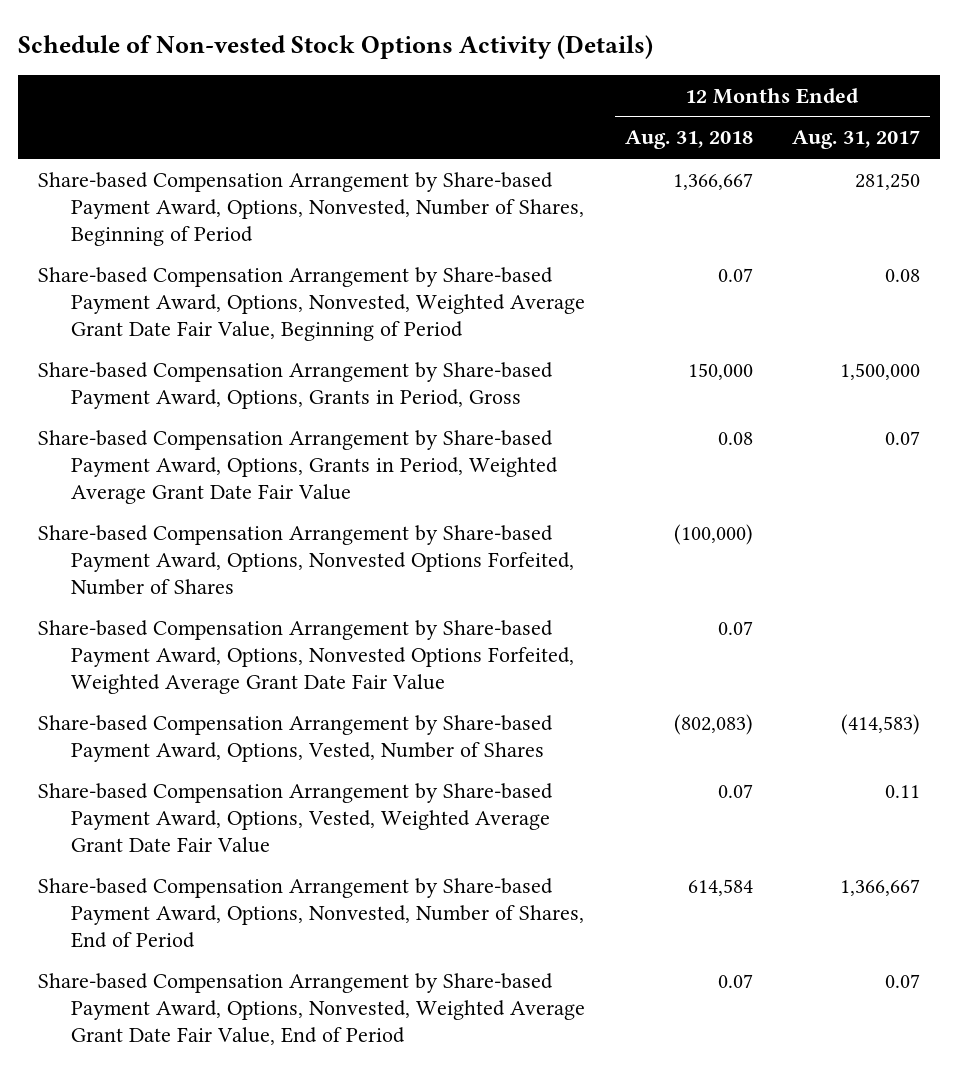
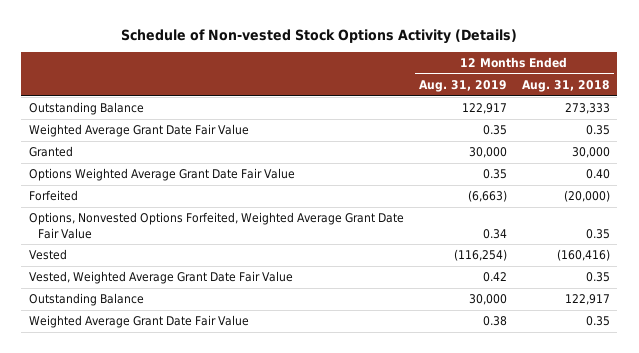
- | 12 Months Ended Aug. 31, 2018 | 12 Months Ended Aug. 31, 2017
+ | 12 Months Ended Aug. 31, 2019 | 12 Months Ended Aug. 31, 2018
- Share-based Compensation Arrangement by Share-based Payment Award, Options, Nonvested, Number of Shares, Beginning of Period | 1,366,667 | 281,250
- Share-based Compensation Arrangement by Share-based Payment Award, Options, Nonvested, Weighted Average Grant Date Fair Value, Beginning of Period | 0.07 | 0.08
- Share-based Compensation Arrangement by Share-based Payment Award, Options, Grants in Period, Gross | 150,000 | 1,500,000
- Share-based Compensation Arrangement by Share-based Payment Award, Options, Grants in Period, Weighted Average Grant Date Fair Value | 0.08 | 0.07
- Share-based Compensation Arrangement by Share-based Payment Award, Options, Nonvested Options Forfeited, Number of Shares | (100,000) |
- Share-based Compensation Arrangement by Share-based Payment Award, Options, Nonvested Options Forfeited, Weighted Average Grant Date Fair Value | 0.07 |
- Share-based Compensation Arrangement by Share-based Payment Award, Options, Vested, Number of Shares | (802,083) | (414,583)
- Share-based Compensation Arrangement by Share-based Payment Award, Options, Vested, Weighted Average Grant Date Fair Value | 0.07 | 0.11
- Share-based Compensation Arrangement by Share-based Payment Award, Options, Nonvested, Number of Shares, End of Period | 614,584 | 1,366,667
- Share-based Compensation Arrangement by Share-based Payment Award, Options, Nonvested, Weighted Average Grant Date Fair Value, End of Period | 0.07 | 0.07
+ Outstanding Balance | 122,917 | 273,333
+ Weighted Average Grant Date Fair Value | 0.35 | 0.35
+ Granted | 30,000 | 30,000
+ Options Weighted Average Grant Date Fair Value | 0.35 | 0.40
+ Forfeited | (6,663) | (20,000)
+ Options, Nonvested Options Forfeited, Weighted Average Grant Date Fair Value | 0.34 | 0.35
+ Vested | (116,254) | (160,416)
+ Vested, Weighted Average Grant Date Fair Value | 0.42 | 0.35
+ Outstanding Balance | 30,000 | 122,917
+ Weighted Average Grant Date Fair Value | 0.38 | 0.35

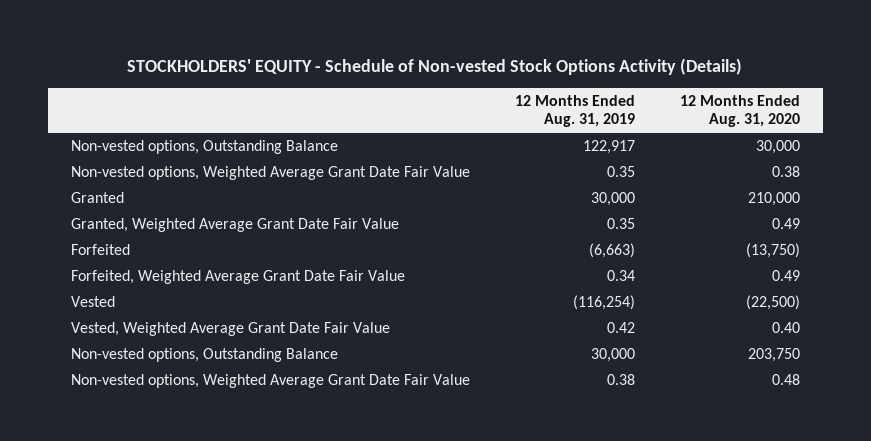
- Schedule of Non-vested Stock Options Activity (Details)
+ STOCKHOLDERS' EQUITY - Schedule of Non-vested Stock Options Activity (Details)
- | 12 Months Ended Aug. 31, 2019 | 12 Months Ended Aug. 31, 2018
+ | 12 Months Ended Aug. 31, 2019 | 12 Months Ended Aug. 31, 2020
- Outstanding Balance | 122,917 | 273,333
- Weighted Average Grant Date Fair Value | 0.35 | 0.35
+ Non-vested options, Outstanding Balance | 122,917 | 30,000
+ Non-vested options, Weighted Average Grant Date Fair Value | 0.35 | 0.38
- Options Weighted Average Grant Date Fair Value | 0.35 | 0.40
+ Granted, Weighted Average Grant Date Fair Value | 0.35 | 0.49
- Options, Nonvested Options Forfeited, Weighted Average Grant Date Fair Value | 0.34 | 0.35
+ Forfeited, Weighted Average Grant Date Fair Value | 0.34 | 0.49
- Outstanding Balance | 30,000 | 122,917
- Weighted Average Grant Date Fair Value | 0.38 | 0.35
+ Non-vested options, Outstanding Balance | 30,000 | 203,750
+ Non-vested options, Weighted Average Grant Date Fair Value | 0.38 | 0.48

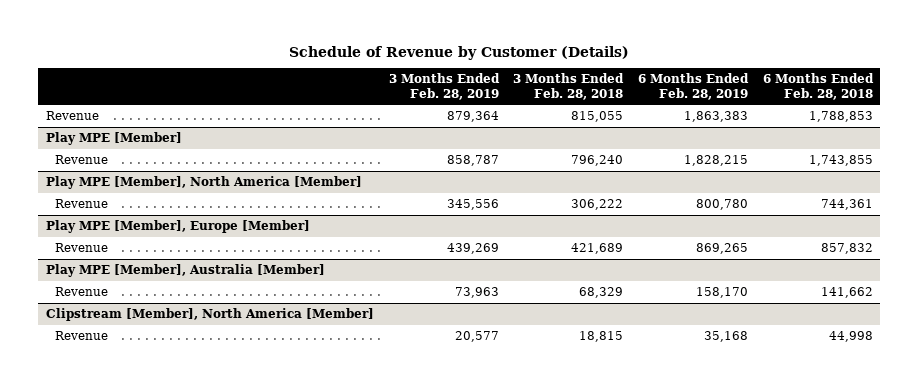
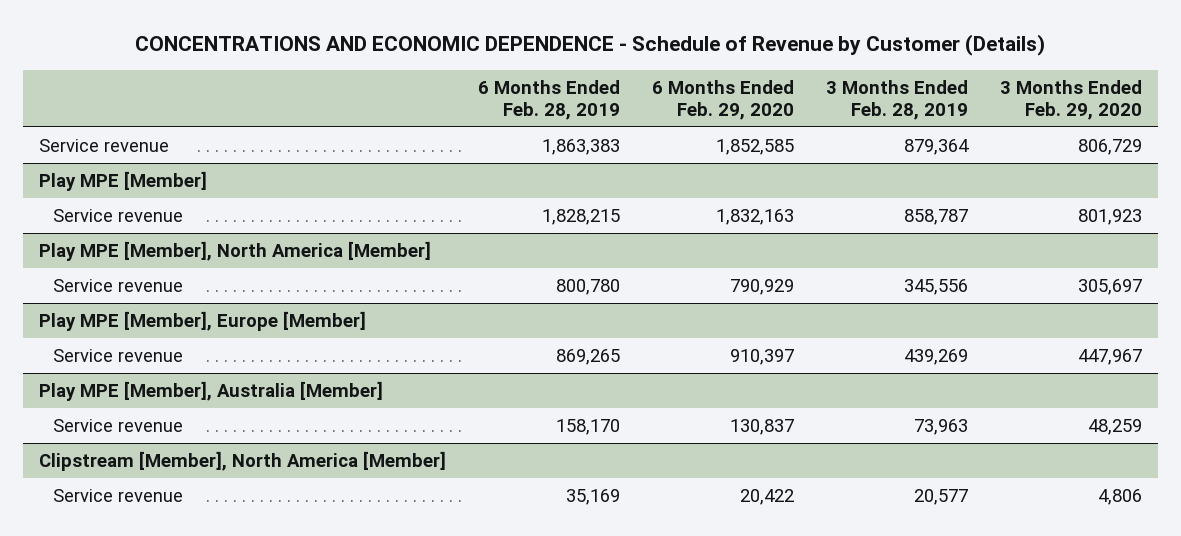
- Schedule of Revenue by Customer (Details)
+ CONCENTRATIONS AND ECONOMIC DEPENDENCE - Schedule of Revenue by Customer (Details)
- | 3 Months Ended Feb. 28, 2019 | 3 Months Ended Feb. 28, 2018 | 6 Months Ended Feb. 28, 2019 | 6 Months Ended Feb. 28, 2018
+ | 6 Months Ended Feb. 28, 2019 | 6 Months Ended Feb. 29, 2020 | 3 Months Ended Feb. 28, 2019 | 3 Months Ended Feb. 29, 2020
- Revenue | 879,364 | 815,055 | 1,863,383 | 1,788,853
+ Service revenue | 1,863,383 | 1,852,585 | 879,364 | 806,729
@ Play MPE [Member]
- Revenue | 858,787 | 796,240 | 1,828,215 | 1,743,855
+ Service revenue | 1,828,215 | 1,832,163 | 858,787 | 801,923
@ Play MPE [Member], North America [Member]
- Revenue | 345,556 | 306,222 | 800,780 | 744,361
+ Service revenue | 800,780 | 790,929 | 345,556 | 305,697
@ Play MPE [Member], Europe [Member]
- Revenue | 439,269 | 421,689 | 869,265 | 857,832
+ Service revenue | 869,265 | 910,397 | 439,269 | 447,967
@ Play MPE [Member], Australia [Member]
- Revenue | 73,963 | 68,329 | 158,170 | 141,662
+ Service revenue | 158,170 | 130,837 | 73,963 | 48,259
@ Clipstream [Member], North America [Member]
- Revenue | 20,577 | 18,815 | 35,168 | 44,998
+ Service revenue | 35,169 | 20,422 | 20,577 | 4,806

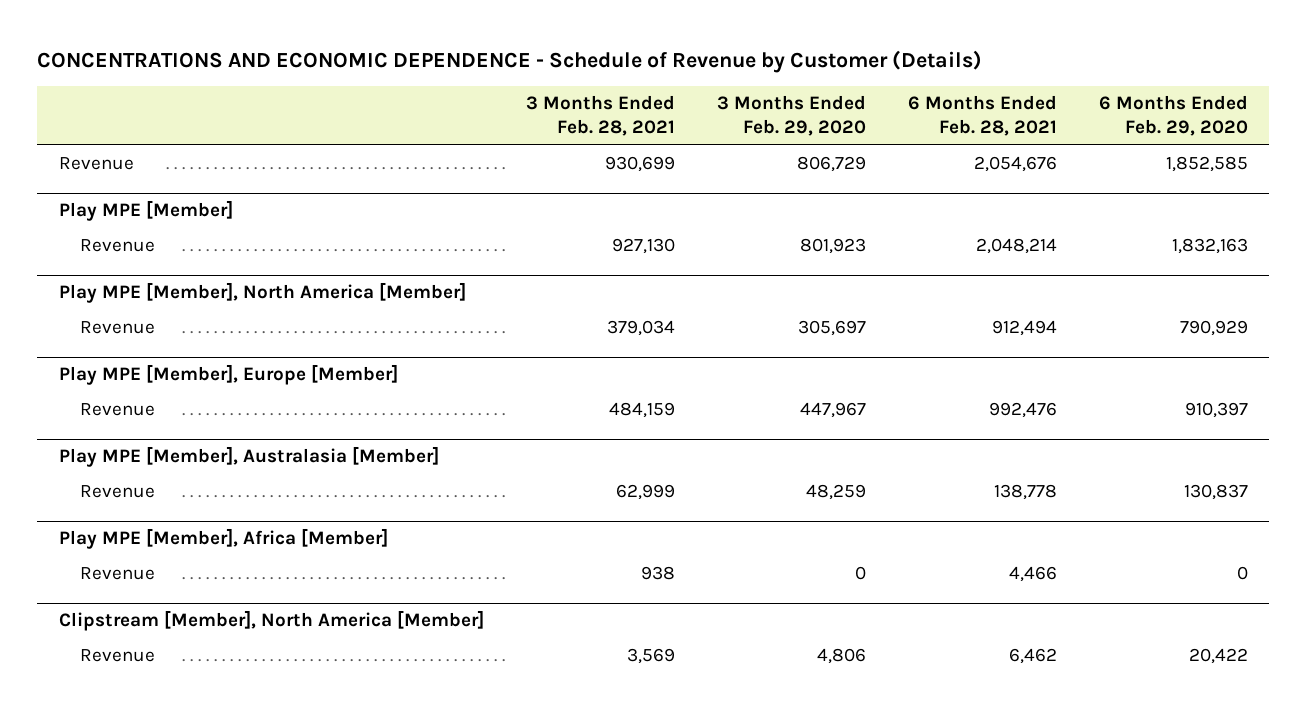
- | 6 Months Ended Feb. 28, 2019 | 6 Months Ended Feb. 29, 2020 | 3 Months Ended Feb. 28, 2019 | 3 Months Ended Feb. 29, 2020
+ | 3 Months Ended Feb. 28, 2021 | 3 Months Ended Feb. 29, 2020 | 6 Months Ended Feb. 28, 2021 | 6 Months Ended Feb. 29, 2020
- Service revenue | 1,863,383 | 1,852,585 | 879,364 | 806,729
+ Revenue | 930,699 | 806,729 | 2,054,676 | 1,852,585
@ Play MPE [Member]
- Service revenue | 1,828,215 | 1,832,163 | 858,787 | 801,923
+ Revenue | 927,130 | 801,923 | 2,048,214 | 1,832,163
@ Play MPE [Member], North America [Member]
- Service revenue | 800,780 | 790,929 | 345,556 | 305,697
+ Revenue | 379,034 | 305,697 | 912,494 | 790,929
@ Play MPE [Member], Europe [Member]
- Service revenue | 869,265 | 910,397 | 439,269 | 447,967
- Play MPE [Member], Australia [Member]
- Service revenue | 158,170 | 130,837 | 73,963 | 48,259
@ Play MPE [Member], Europe [Member]
+ Revenue | 484,159 | 447,967 | 992,476 | 910,397
+ Play MPE [Member], Australasia [Member]
+ Revenue | 62,999 | 48,259 | 138,778 | 130,837
+ Play MPE [Member], Africa [Member]
+ Revenue | 938 | 0 | 4,466 | 0
@ Clipstream [Member], North America [Member]
- Service revenue | 35,169 | 20,422 | 20,577 | 4,806
+ Revenue | 3,569 | 4,806 | 6,462 | 20,422

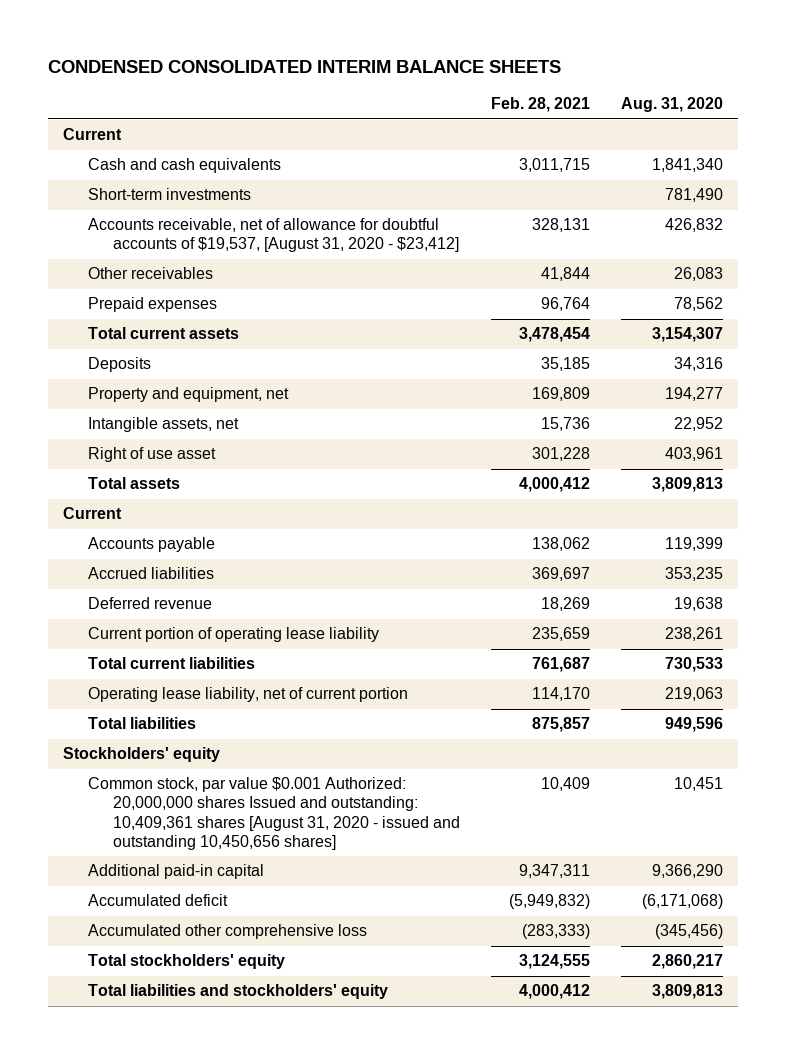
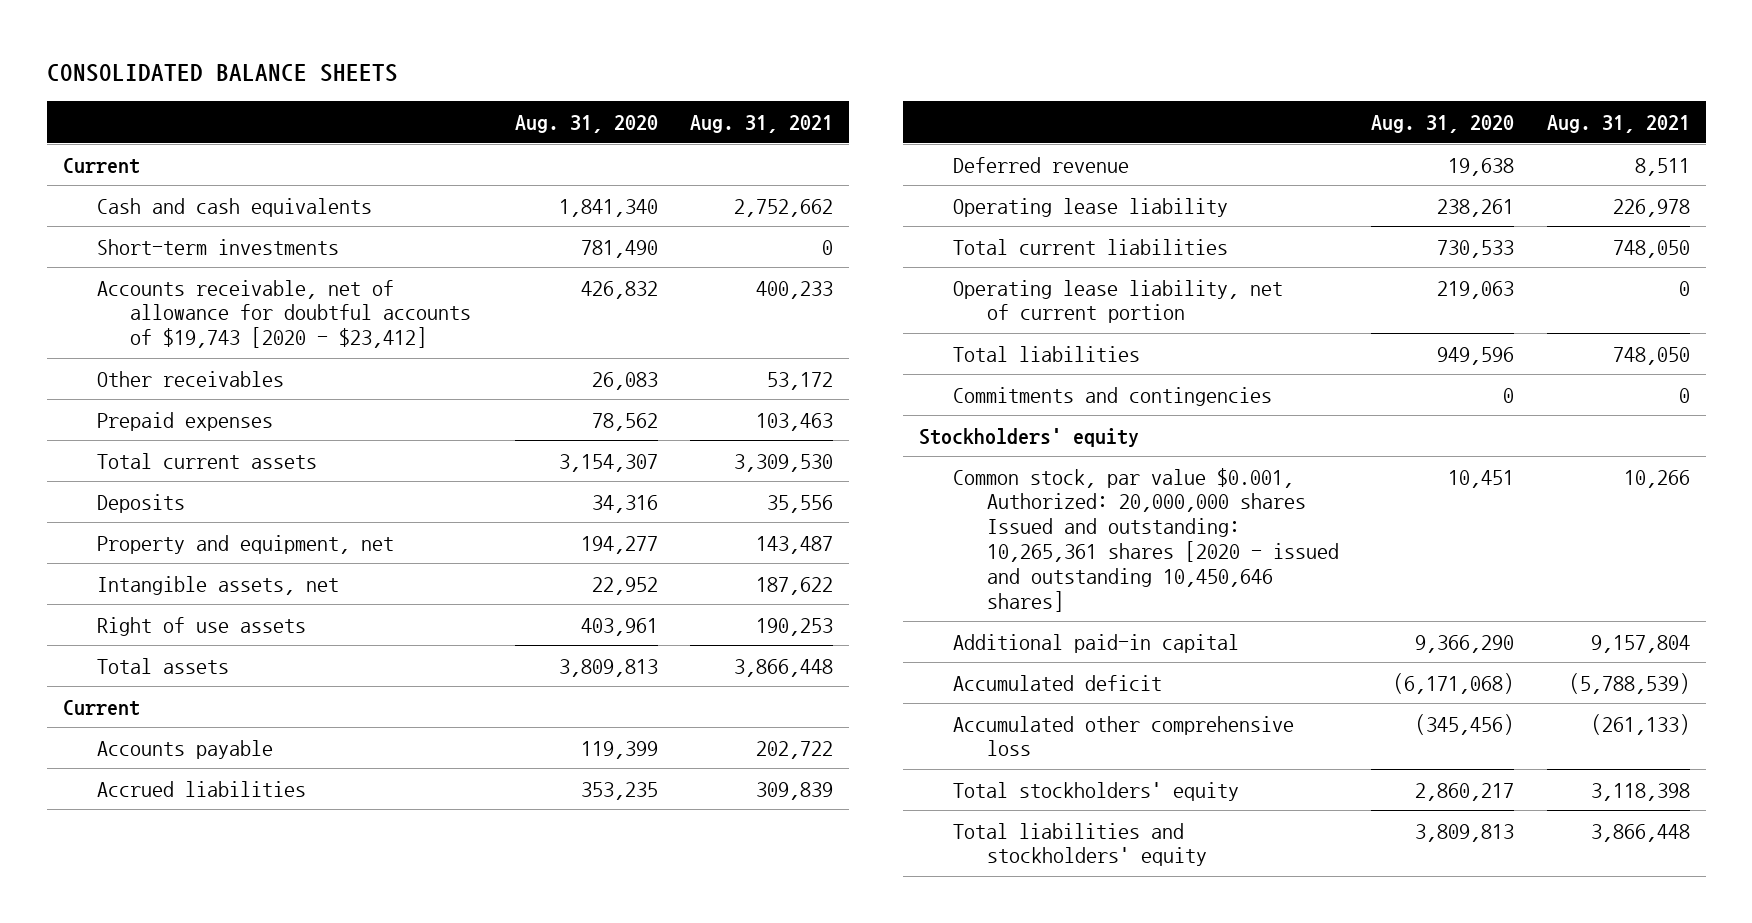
- CONDENSED CONSOLIDATED INTERIM BALANCE SHEETS
+ CONSOLIDATED BALANCE SHEETS
- | Feb. 28, 2021 | Aug. 31, 2020
+ | Aug. 31, 2020 | Aug. 31, 2021
- Accounts receivable, net of allowance for doubtful accounts of $19,537, [August 31, 2020 - $23,412] | 328,131 | 426,832
+ Accounts receivable, net of allowance for doubtful accounts of $19,743 [2020 - $23,412] | 426,832 | 400,233
- Right of use asset | 301,228 | 403,961
+ Right of use assets | 403,961 | 190,253
- Current portion of operating lease liability | 235,659 | 238,261
+ Operating lease liability | 238,261 | 226,978
+ Commitments and contingencies | 0 | 0
- Common stock, par value $0.001 Authorized: 20,000,000 shares Issued and outstanding: 10,409,361 shares [August 31, 2020 - issued and outstanding 10,450,656 shares] | 10,409 | 10,451
+ Common stock, par value $0.001, Authorized: 20,000,000 shares Issued and outstanding: 10,265,361 shares [2020 - issued and outstanding 10,450,646 shares] | 10,451 | 10,266

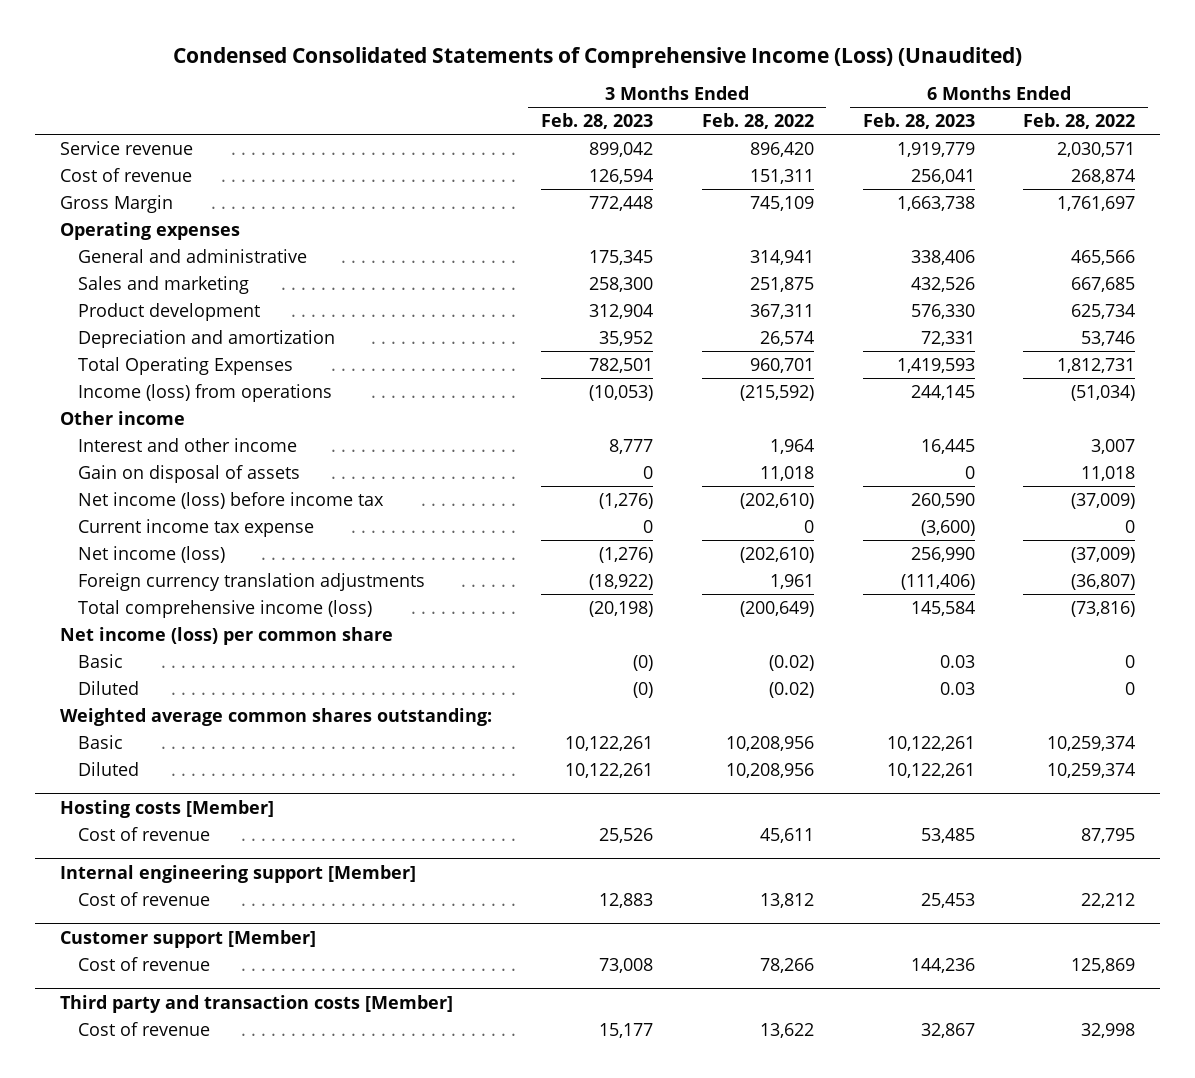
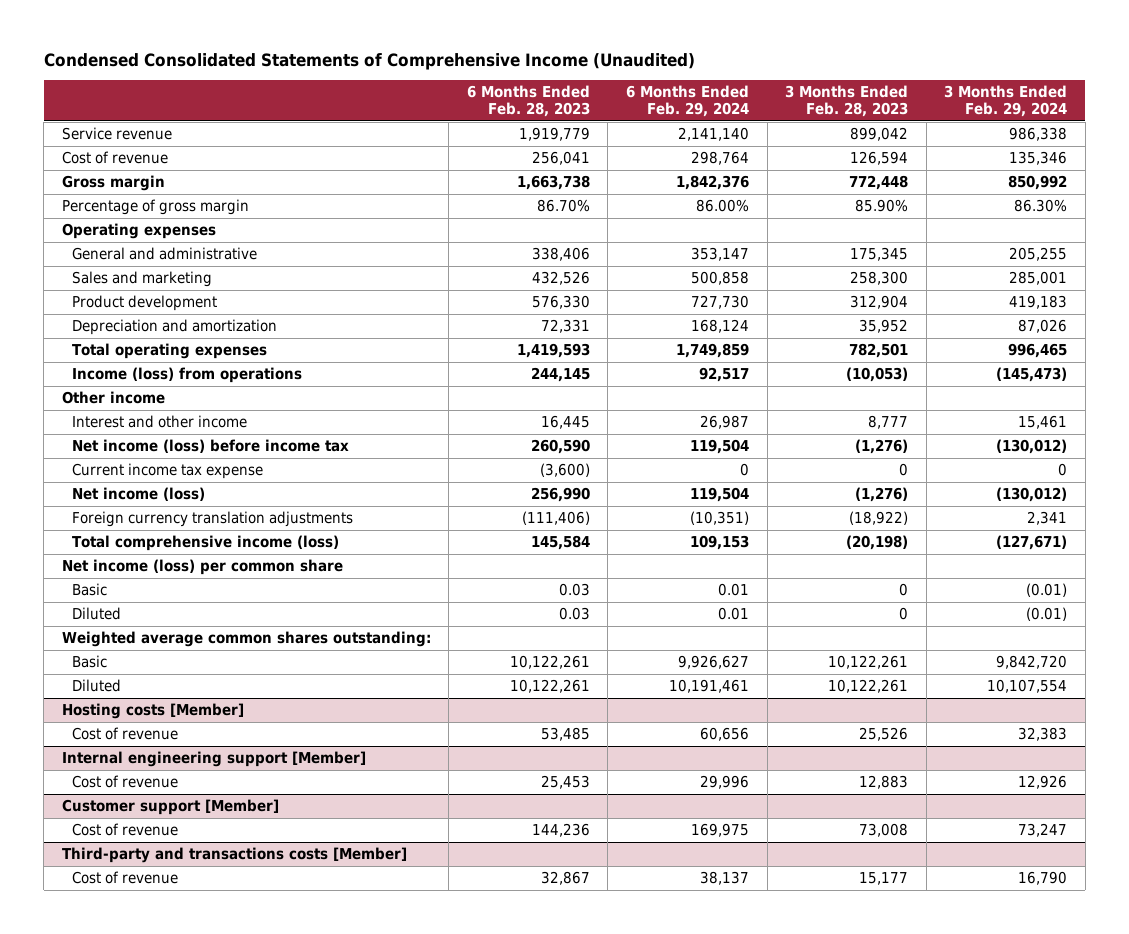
- Condensed Consolidated Statements of Comprehensive Income (Loss) (Unaudited)
+ Condensed Consolidated Statements of Comprehensive Income (Unaudited)
- | 3 Months Ended Feb. 28, 2023 | 3 Months Ended Feb. 28, 2022 | 6 Months Ended Feb. 28, 2023 | 6 Months Ended Feb. 28, 2022
+ | 6 Months Ended Feb. 28, 2023 | 6 Months Ended Feb. 29, 2024 | 3 Months Ended Feb. 28, 2023 | 3 Months Ended Feb. 29, 2024
- Gross Margin | 772,448 | 745,109 | 1,663,738 | 1,761,697
+ Gross margin | 1,663,738 | 1,842,376 | 772,448 | 850,992
+ Percentage of gross margin | 86.70% | 86.00% | 85.90% | 86.30%
- Total Operating Expenses | 782,501 | 960,701 | 1,419,593 | 1,812,731
+ Total operating expenses | 1,419,593 | 1,749,859 | 782,501 | 996,465
- Gain on disposal of assets | 0 | 11,018 | 0 | 11,018
- Basic | (0) | (0.02) | 0.03 | 0
- Diluted | (0) | (0.02) | 0.03 | 0
+ Basic | 0.03 | 0.01 | 0 | (0.01)
+ Diluted | 0.03 | 0.01 | 0 | (0.01)
- Third party and transaction costs [Member]
+ Third-party and transactions costs [Member]

